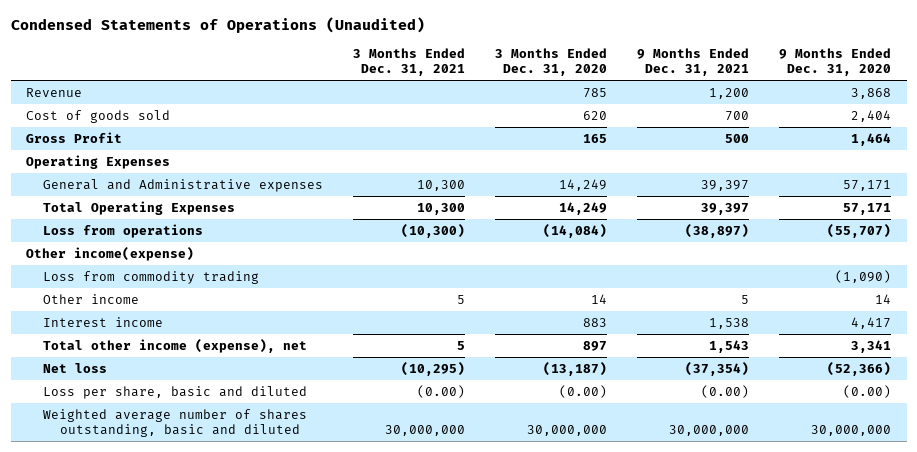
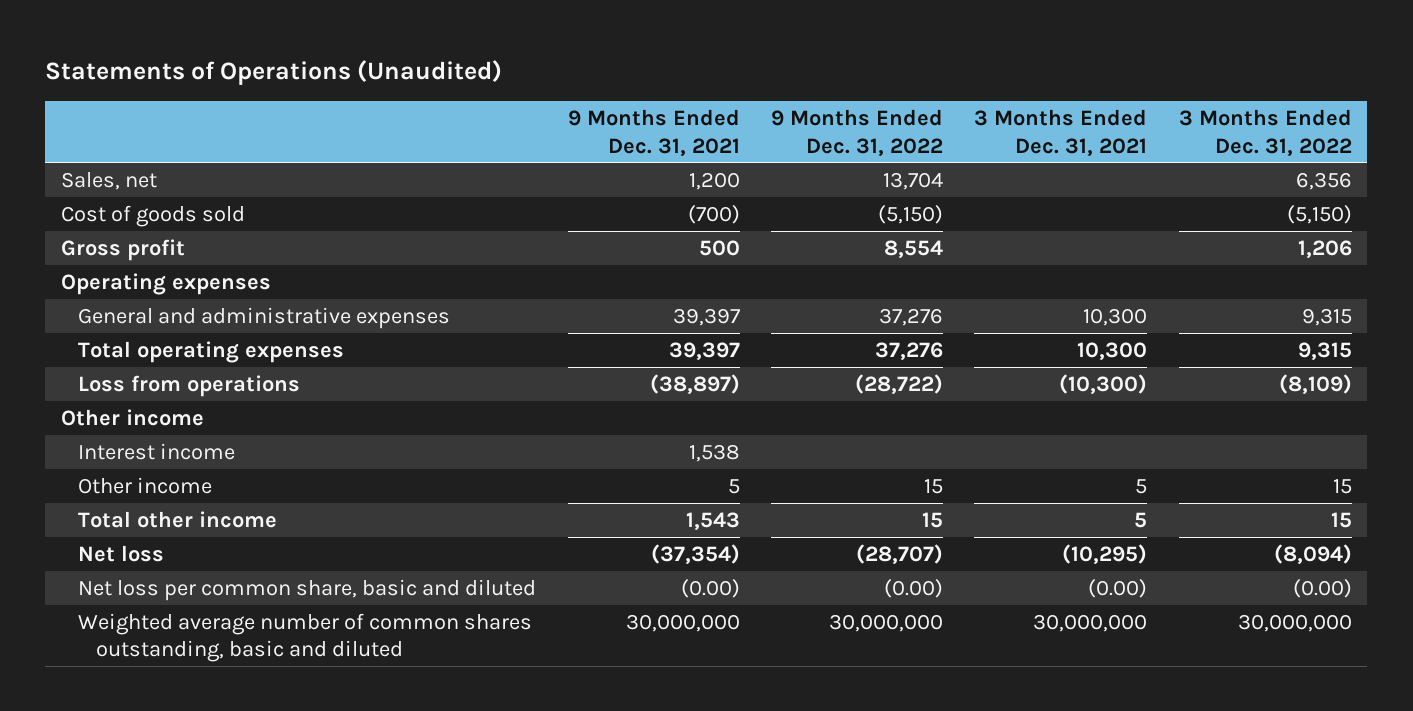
- Condensed Statements of Operations (Unaudited)
+ Statements of Operations (Unaudited)
- | 3 Months Ended Dec. 31, 2021 | 3 Months Ended Dec. 31, 2020 | 9 Months Ended Dec. 31, 2021 | 9 Months Ended Dec. 31, 2020
+ | 9 Months Ended Dec. 31, 2021 | 9 Months Ended Dec. 31, 2022 | 3 Months Ended Dec. 31, 2021 | 3 Months Ended Dec. 31, 2022
- Revenue | | 785 | 1,200 | 3,868
- Cost of goods sold | | 620 | 700 | 2,404
- Gross Profit | | 165 | 500 | 1,464
- Operating Expenses
- General and Administrative expenses | 10,300 | 14,249 | 39,397 | 57,171
- Total Operating Expenses | 10,300 | 14,249 | 39,397 | 57,171
+ Sales, net | 1,200 | 13,704 | | 6,356
+ Cost of goods sold | (700) | (5,150) | | (5,150)
+ Gross profit | 500 | 8,554 | | 1,206
+ Operating expenses
+ General and administrative expenses | 39,397 | 37,276 | 10,300 | 9,315
+ Total operating expenses | 39,397 | 37,276 | 10,300 | 9,315
- Other income(expense)
- Loss from commodity trading | | | | (1,090)
+ Other income
- Total other income (expense), net | 5 | 897 | 1,543 | 3,341
moved down: Other income | 5 | 15 | 5 | 15
+ Total other income | 1,543 | 15 | 5 | 15
- Loss per share, basic and diluted | (0.00) | (0.00) | (0.00) | (0.00)
- Weighted average number of shares outstanding, basic and diluted | 30,000,000 | 30,000,000 | 30,000,000 | 30,000,000
+ Net loss per common share, basic and diluted | (0.00) | (0.00) | (0.00) | (0.00)
+ Weighted average number of common shares outstanding, basic and diluted | 30,000,000 | 30,000,000 | 30,000,000 | 30,000,000

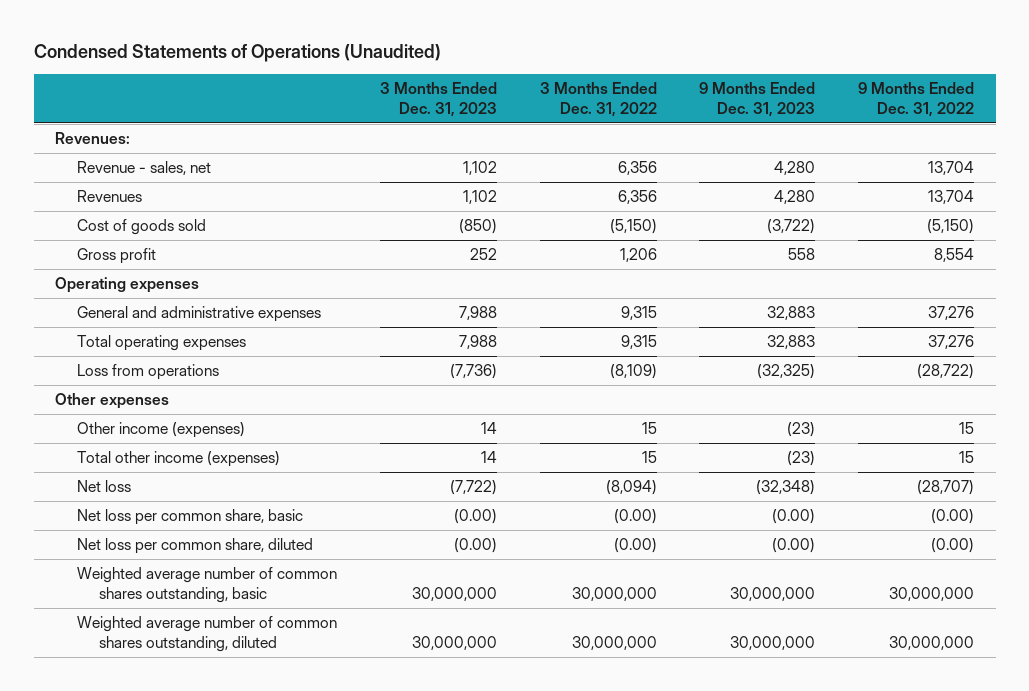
- Statements of Operations (Unaudited)
+ Condensed Statements of Operations (Unaudited)
- | 9 Months Ended Dec. 31, 2021 | 9 Months Ended Dec. 31, 2022 | 3 Months Ended Dec. 31, 2021 | 3 Months Ended Dec. 31, 2022
+ | 3 Months Ended Dec. 31, 2023 | 3 Months Ended Dec. 31, 2022 | 9 Months Ended Dec. 31, 2023 | 9 Months Ended Dec. 31, 2022
- Sales, net | 1,200 | 13,704 | | 6,356
+ Revenues:
+ Revenue - sales, net | 1,102 | 6,356 | 4,280 | 13,704
+ Revenues | 1,102 | 6,356 | 4,280 | 13,704
- Other income
- Interest income | 1,538 | | |
- Other income | 5 | 15 | 5 | 15
- Total other income | 1,543 | 15 | 5 | 15
+ Other expenses
+ Other income (expenses) | 14 | 15 | (23) | 15
+ Total other income (expenses) | 14 | 15 | (23) | 15
- Net loss per common share, basic and diluted | (0.00) | (0.00) | (0.00) | (0.00)
- Weighted average number of common shares outstanding, basic and diluted | 30,000,000 | 30,000,000 | 30,000,000 | 30,000,000
+ Net loss per common share, basic | (0.00) | (0.00) | (0.00) | (0.00)
+ Net loss per common share, diluted | (0.00) | (0.00) | (0.00) | (0.00)
+ Weighted average number of common shares outstanding, basic | 30,000,000 | 30,000,000 | 30,000,000 | 30,000,000
+ Weighted average number of common shares outstanding, diluted | 30,000,000 | 30,000,000 | 30,000,000 | 30,000,000

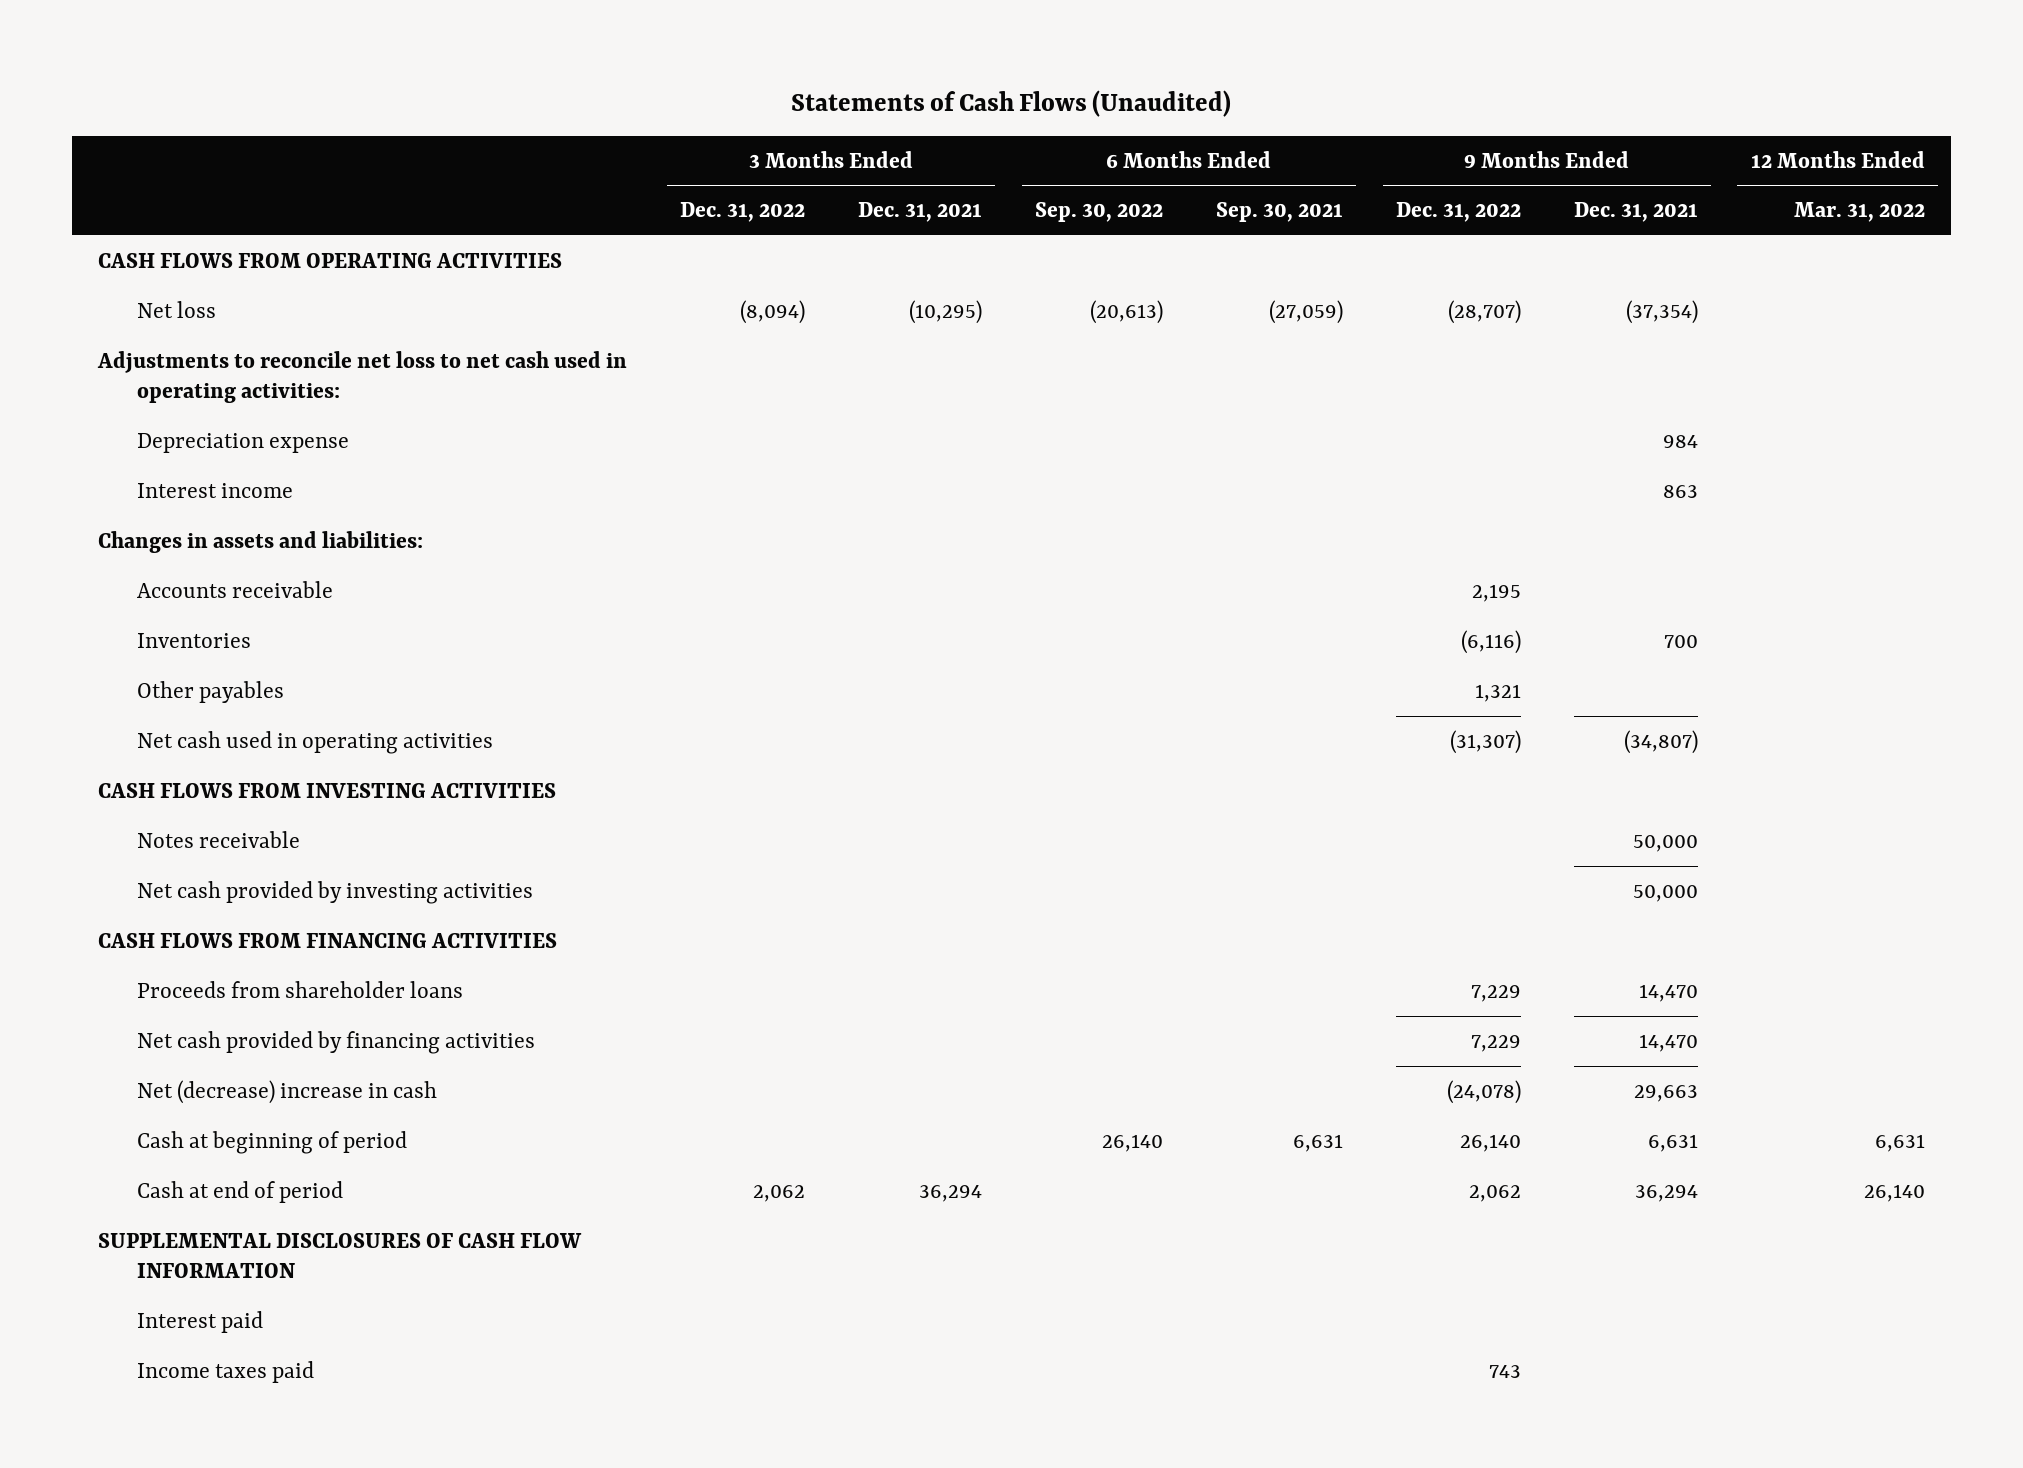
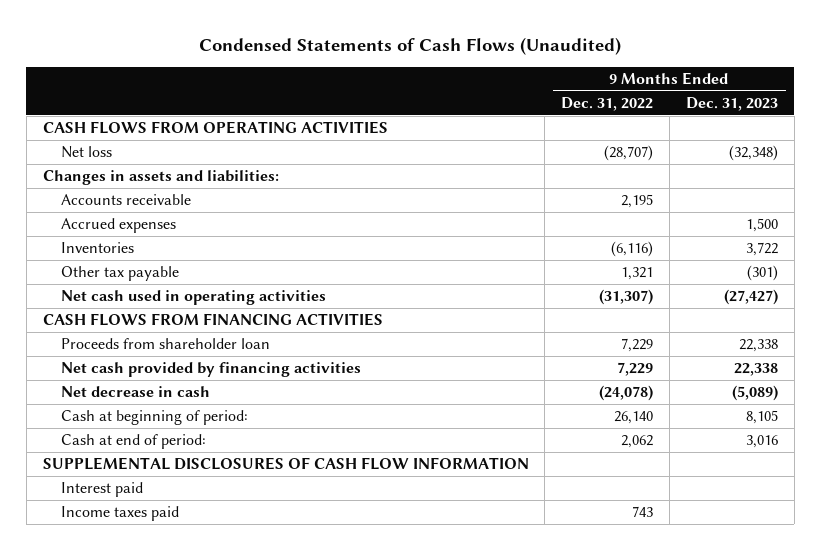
- Statements of Cash Flows (Unaudited)
+ Condensed Statements of Cash Flows (Unaudited)
- | 3 Months Ended Dec. 31, 2022 | 3 Months Ended Dec. 31, 2021 | 6 Months Ended Sep. 30, 2022 | 6 Months Ended Sep. 30, 2021 | 9 Months Ended Dec. 31, 2022 | 9 Months Ended Dec. 31, 2021 | 12 Months Ended Mar. 31, 2022
+ | 9 Months Ended Dec. 31, 2022 | 9 Months Ended Dec. 31, 2023
- Adjustments to reconcile net loss to net cash used in operating activities:
- Depreciation expense | | | | | | 984 |
- Interest income | | | | | | 863 |
+ Accrued expenses | | 1,500
- Other payables | | | | | 1,321 | |
+ Other tax payable | 1,321 | (301)
- CASH FLOWS FROM INVESTING ACTIVITIES
- Notes receivable | | | | | | 50,000 |
- Net cash provided by investing activities | | | | | | 50,000 |
- Proceeds from shareholder loans | | | | | 7,229 | 14,470 |
+ Proceeds from shareholder loan | 7,229 | 22,338
- Net (decrease) increase in cash | | | | | (24,078) | 29,663 |
- Cash at beginning of period | | | 26,140 | 6,631 | 26,140 | 6,631 | 6,631
- Cash at end of period | 2,062 | 36,294 | | | 2,062 | 36,294 | 26,140
+ Net decrease in cash | (24,078) | (5,089)
+ Cash at beginning of period: | 26,140 | 8,105
+ Cash at end of period: | 2,062 | 3,016

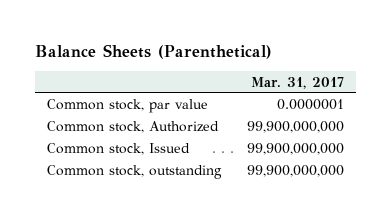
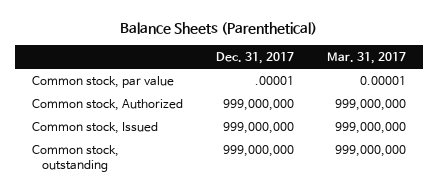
- | Mar. 31, 2017
+ | Dec. 31, 2017 | Mar. 31, 2017
- Common stock, par value | 0.0000001
- Common stock, Authorized | 99,900,000,000
- Common stock, Issued | 99,900,000,000
- Common stock, outstanding | 99,900,000,000
+ Common stock, par value | .00001 | 0.00001
+ Common stock, Authorized | 999,000,000 | 999,000,000
+ Common stock, Issued | 999,000,000 | 999,000,000
+ Common stock, outstanding | 999,000,000 | 999,000,000

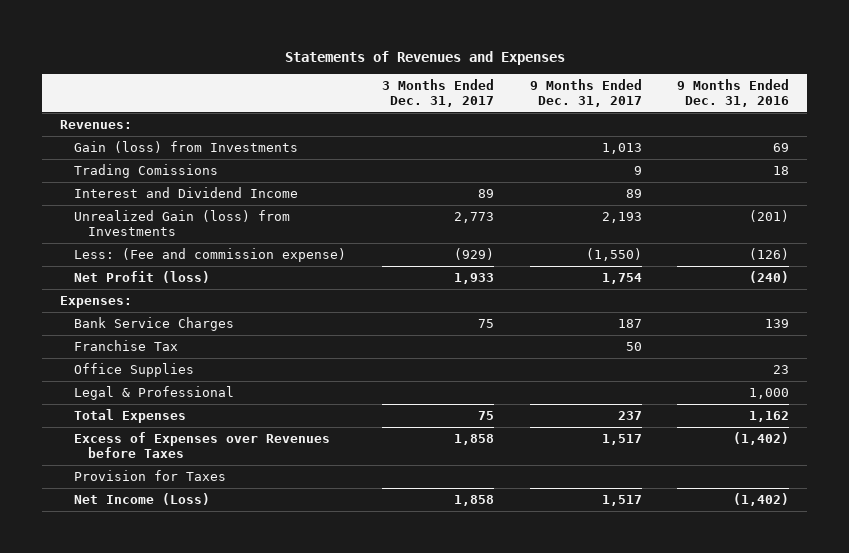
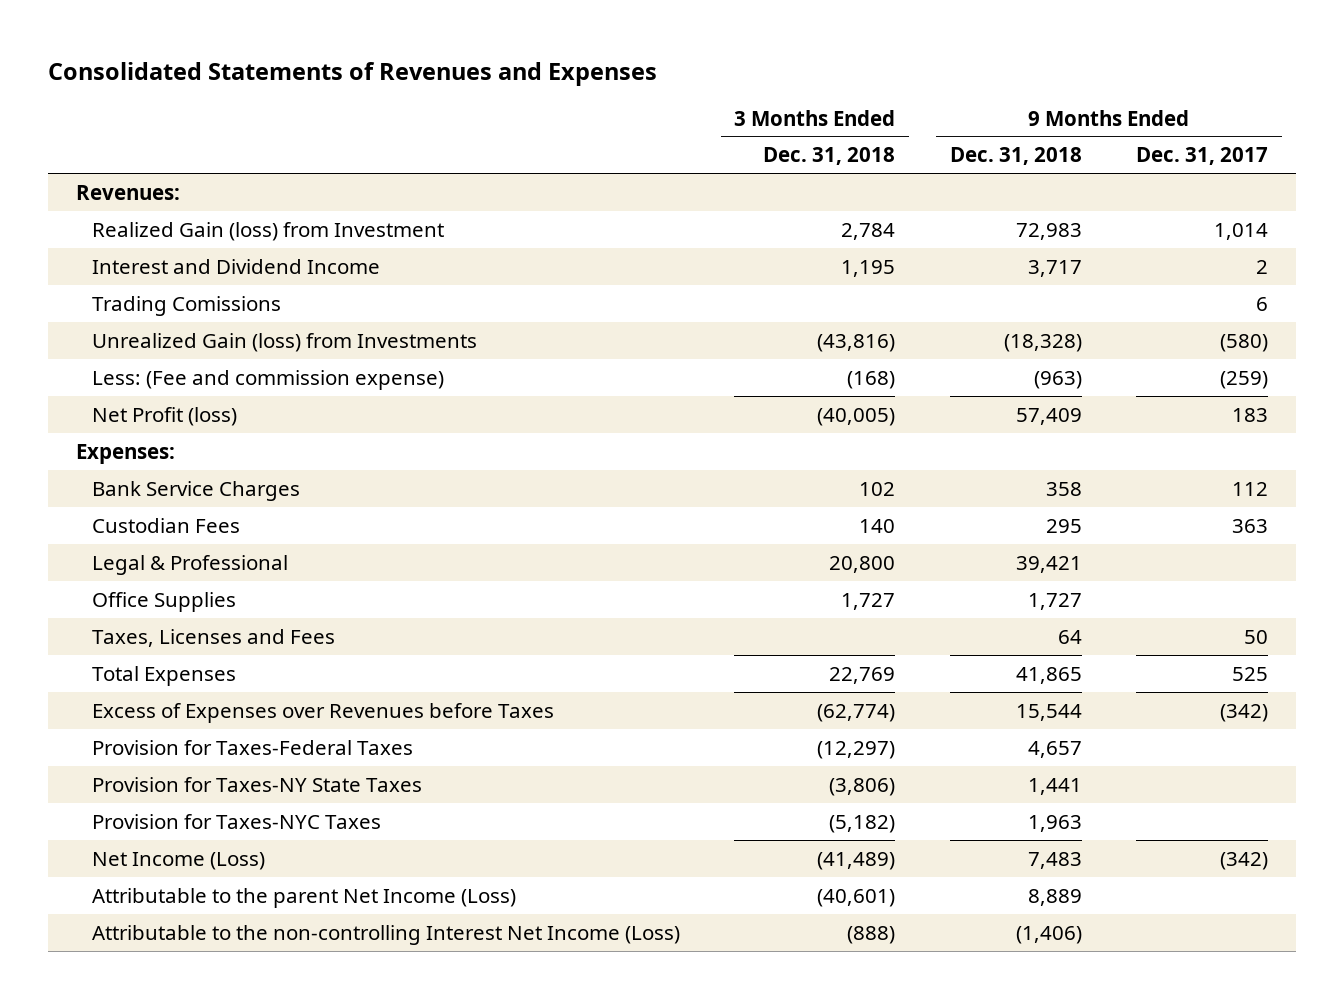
- Statements of Revenues and Expenses
+ Consolidated Statements of Revenues and Expenses
- | 3 Months Ended Dec. 31, 2017 | 9 Months Ended Dec. 31, 2017 | 9 Months Ended Dec. 31, 2016
+ | 3 Months Ended Dec. 31, 2018 | 9 Months Ended Dec. 31, 2018 | 9 Months Ended Dec. 31, 2017
- Gain (loss) from Investments | | 1,013 | 69
- Trading Comissions | | 9 | 18
- Interest and Dividend Income | 89 | 89 |
- Unrealized Gain (loss) from Investments | 2,773 | 2,193 | (201)
- Less: (Fee and commission expense) | (929) | (1,550) | (126)
- Net Profit (loss) | 1,933 | 1,754 | (240)
+ Realized Gain (loss) from Investment | 2,784 | 72,983 | 1,014
+ Interest and Dividend Income | 1,195 | 3,717 | 2
+ Trading Comissions | | | 6
+ Unrealized Gain (loss) from Investments | (43,816) | (18,328) | (580)
+ Less: (Fee and commission expense) | (168) | (963) | (259)
+ Net Profit (loss) | (40,005) | 57,409 | 183
- Bank Service Charges | 75 | 187 | 139
- Franchise Tax | | 50 |
+ Bank Service Charges | 102 | 358 | 112
+ Custodian Fees | 140 | 295 | 363
- Total Expenses | 75 | 237 | 1,162
- Excess of Expenses over Revenues before Taxes | 1,858 | 1,517 | (1,402)
- Provision for Taxes
- Net Income (Loss) | 1,858 | 1,517 | (1,402)
moved down: Office Supplies | 1,727 | 1,727 |
+ Taxes, Licenses and Fees | | 64 | 50
+ Total Expenses | 22,769 | 41,865 | 525
+ Excess of Expenses over Revenues before Taxes | (62,774) | 15,544 | (342)
+ Provision for Taxes-Federal Taxes | (12,297) | 4,657 |
+ Provision for Taxes-NY State Taxes | (3,806) | 1,441 |
+ Provision for Taxes-NYC Taxes | (5,182) | 1,963 |
+ Net Income (Loss) | (41,489) | 7,483 | (342)
+ Attributable to the parent Net Income (Loss) | (40,601) | 8,889 |
+ Attributable to the non-controlling Interest Net Income (Loss) | (888) | (1,406) |

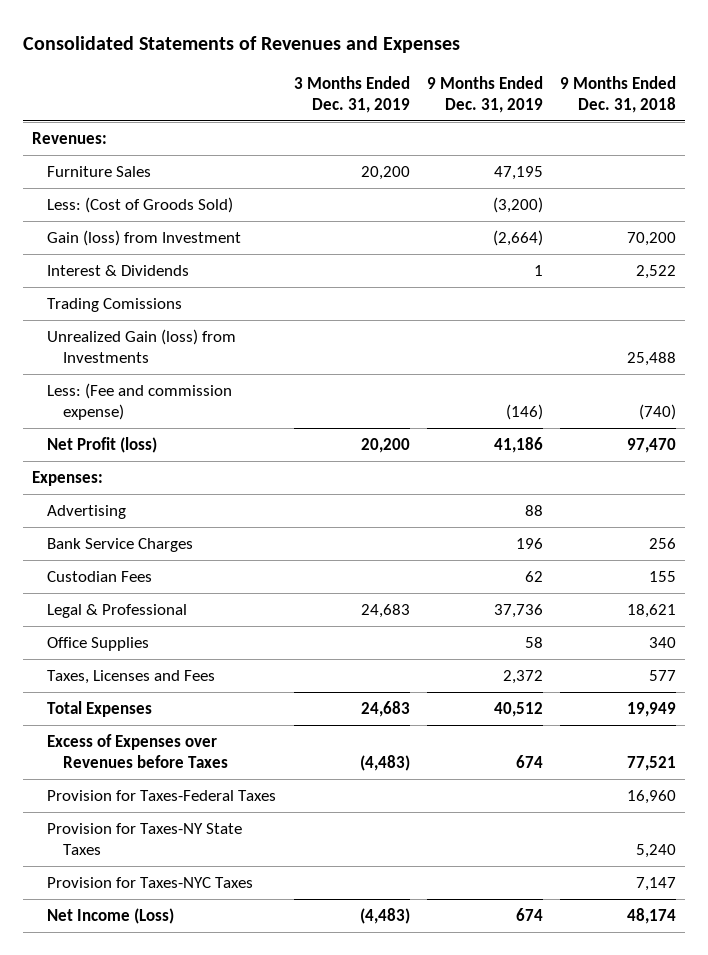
- | 3 Months Ended Dec. 31, 2018 | 9 Months Ended Dec. 31, 2018 | 9 Months Ended Dec. 31, 2017
+ | 3 Months Ended Dec. 31, 2019 | 9 Months Ended Dec. 31, 2019 | 9 Months Ended Dec. 31, 2018
- Realized Gain (loss) from Investment | 2,784 | 72,983 | 1,014
- Interest and Dividend Income | 1,195 | 3,717 | 2
+ Furniture Sales | 20,200 | 47,195 |
+ Less: (Cost of Groods Sold) | | (3,200) |
+ Gain (loss) from Investment | | (2,664) | 70,200
+ Interest & Dividends | | 1 | 2,522
- Unrealized Gain (loss) from Investments | (43,816) | (18,328) | (580)
- Less: (Fee and commission expense) | (168) | (963) | (259)
- Net Profit (loss) | (40,005) | 57,409 | 183
+ Unrealized Gain (loss) from Investments | | | 25,488
+ Less: (Fee and commission expense) | | (146) | (740)
+ Net Profit (loss) | 20,200 | 41,186 | 97,470
- Bank Service Charges | 102 | 358 | 112
- Custodian Fees | 140 | 295 | 363
- Legal & Professional | 20,800 | 39,421 |
- Office Supplies | 1,727 | 1,727 |
- Taxes, Licenses and Fees | | 64 | 50
- Total Expenses | 22,769 | 41,865 | 525
- Excess of Expenses over Revenues before Taxes | (62,774) | 15,544 | (342)
- Provision for Taxes-Federal Taxes | (12,297) | 4,657 |
- Provision for Taxes-NY State Taxes | (3,806) | 1,441 |
- Provision for Taxes-NYC Taxes | (5,182) | 1,963 |
- Net Income (Loss) | (41,489) | 7,483 | (342)
- Attributable to the parent Net Income (Loss) | (40,601) | 8,889 |
- Attributable to the non-controlling Interest Net Income (Loss) | (888) | (1,406) |
+ Advertising | | 88 |
+ Bank Service Charges | | 196 | 256
+ Custodian Fees | | 62 | 155
+ Legal & Professional | 24,683 | 37,736 | 18,621
+ Office Supplies | | 58 | 340
+ Taxes, Licenses and Fees | | 2,372 | 577
+ Total Expenses | 24,683 | 40,512 | 19,949
+ Excess of Expenses over Revenues before Taxes | (4,483) | 674 | 77,521
+ Provision for Taxes-Federal Taxes | | | 16,960
+ Provision for Taxes-NY State Taxes | | | 5,240
+ Provision for Taxes-NYC Taxes | | | 7,147
+ Net Income (Loss) | (4,483) | 674 | 48,174

